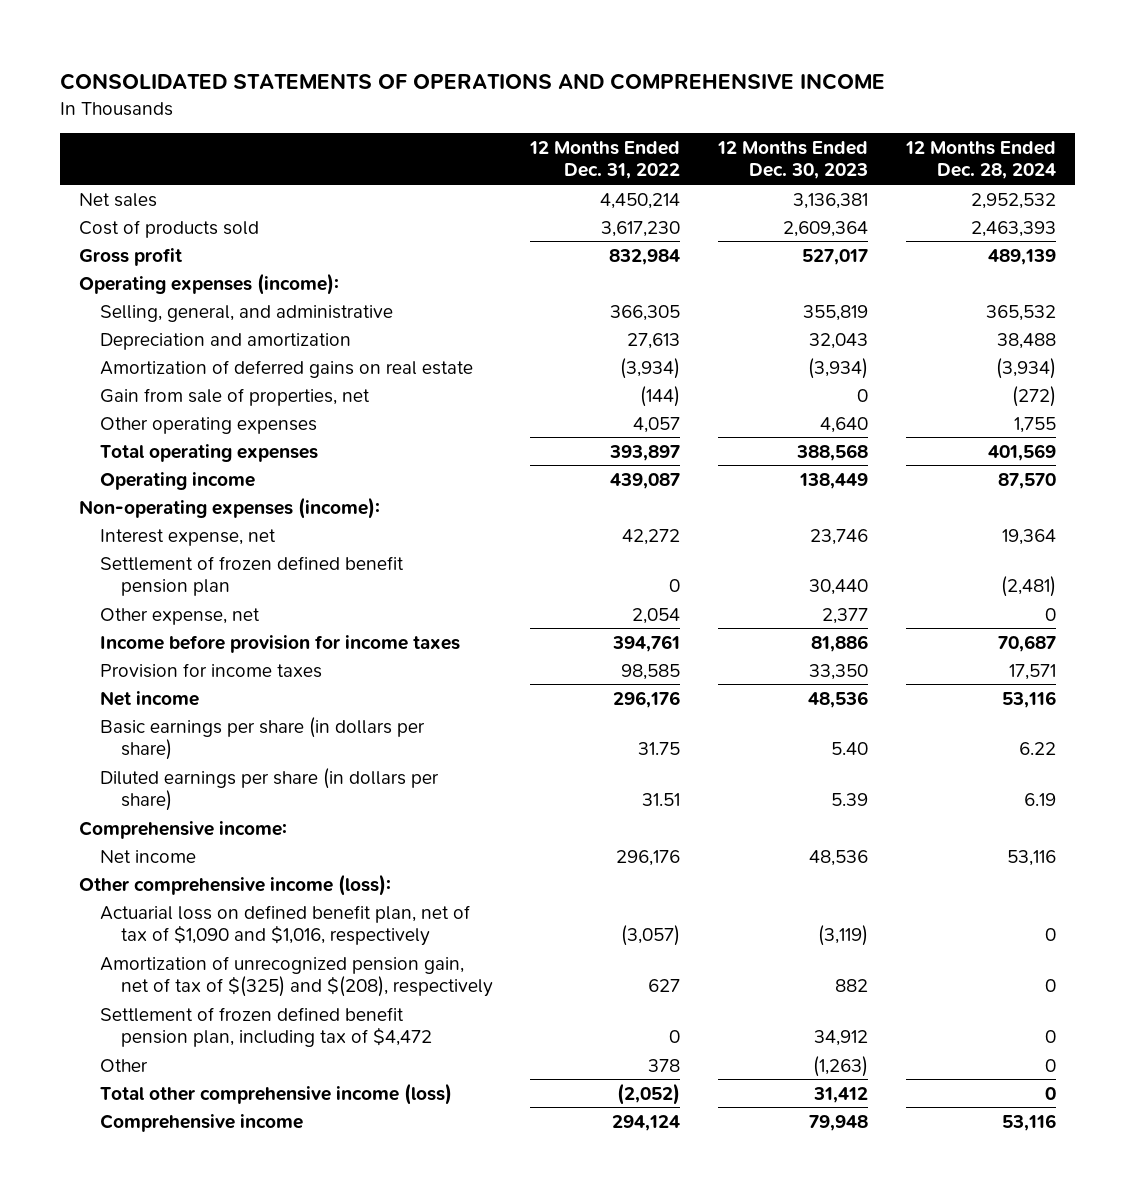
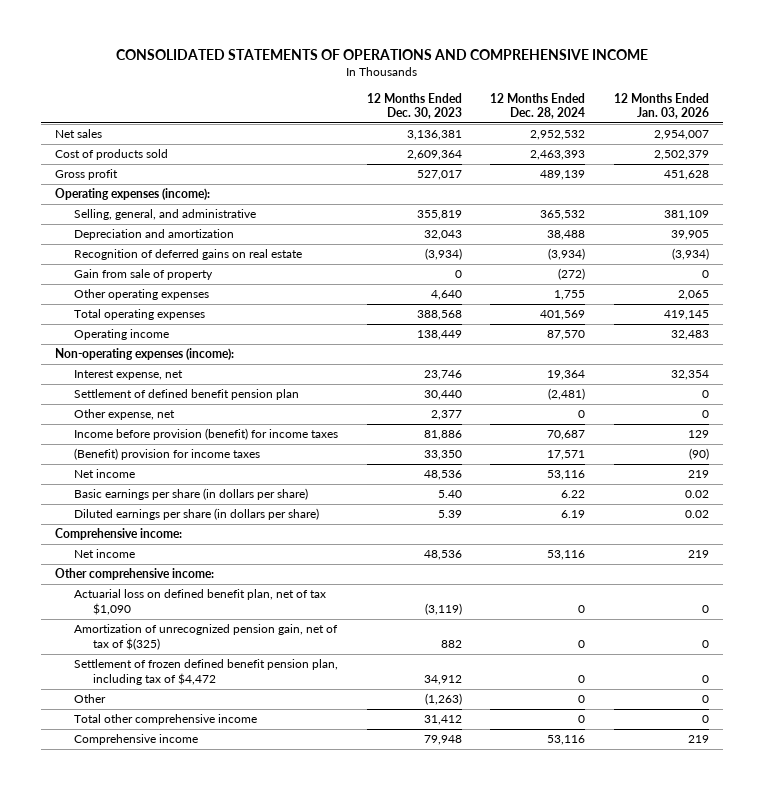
- | 12 Months Ended Dec. 31, 2022 | 12 Months Ended Dec. 30, 2023 | 12 Months Ended Dec. 28, 2024
+ | 12 Months Ended Dec. 30, 2023 | 12 Months Ended Dec. 28, 2024 | 12 Months Ended Jan. 03, 2026
- Amortization of deferred gains on real estate | (3,934) | (3,934) | (3,934)
- Gain from sale of properties, net | (144) | 0 | (272)
+ Recognition of deferred gains on real estate | (3,934) | (3,934) | (3,934)
+ Gain from sale of property | 0 | (272) | 0
- Settlement of frozen defined benefit pension plan | 0 | 30,440 | (2,481)
+ Settlement of defined benefit pension plan | 30,440 | (2,481) | 0
- Income before provision for income taxes | 394,761 | 81,886 | 70,687
- Provision for income taxes | 98,585 | 33,350 | 17,571
+ Income before provision (benefit) for income taxes | 81,886 | 70,687 | 129
+ (Benefit) provision for income taxes | 33,350 | 17,571 | (90)
- Other comprehensive income (loss):
- Actuarial loss on defined benefit plan, net of tax of $1,090 and $1,016, respectively | (3,057) | (3,119) | 0
- Amortization of unrecognized pension gain, net of tax of $(325) and $(208), respectively | 627 | 882 | 0
+ Other comprehensive income:
+ Actuarial loss on defined benefit plan, net of tax $1,090 | (3,119) | 0 | 0
+ Amortization of unrecognized pension gain, net of tax of $(325) | 882 | 0 | 0
- Total other comprehensive income (loss) | (2,052) | 31,412 | 0
+ Total other comprehensive income | 31,412 | 0 | 0

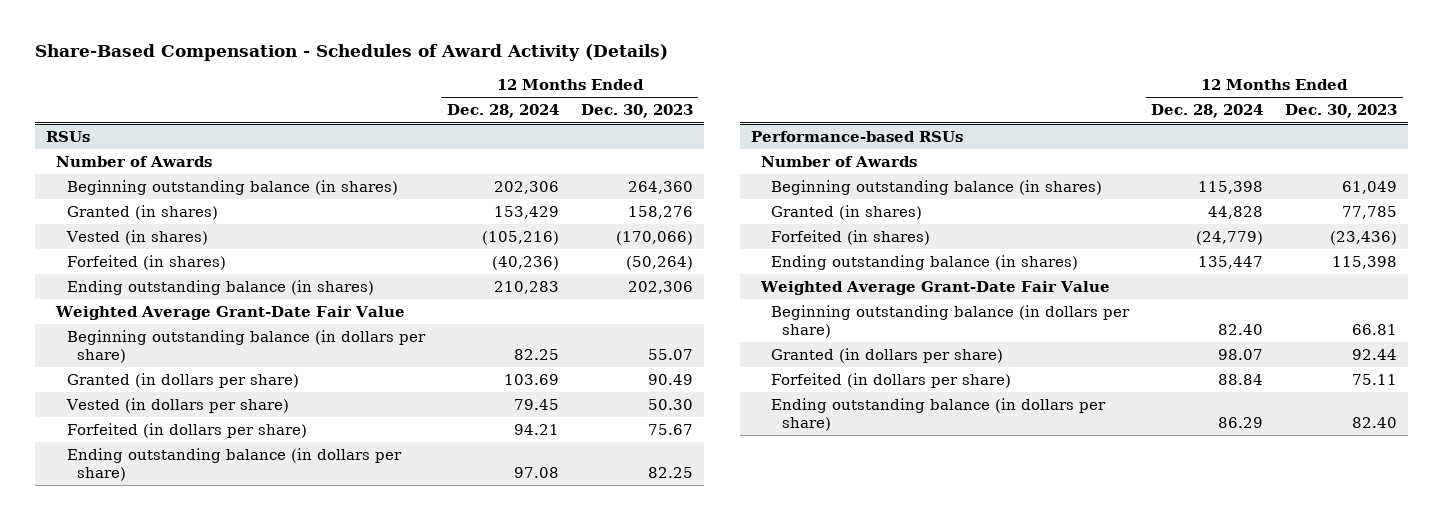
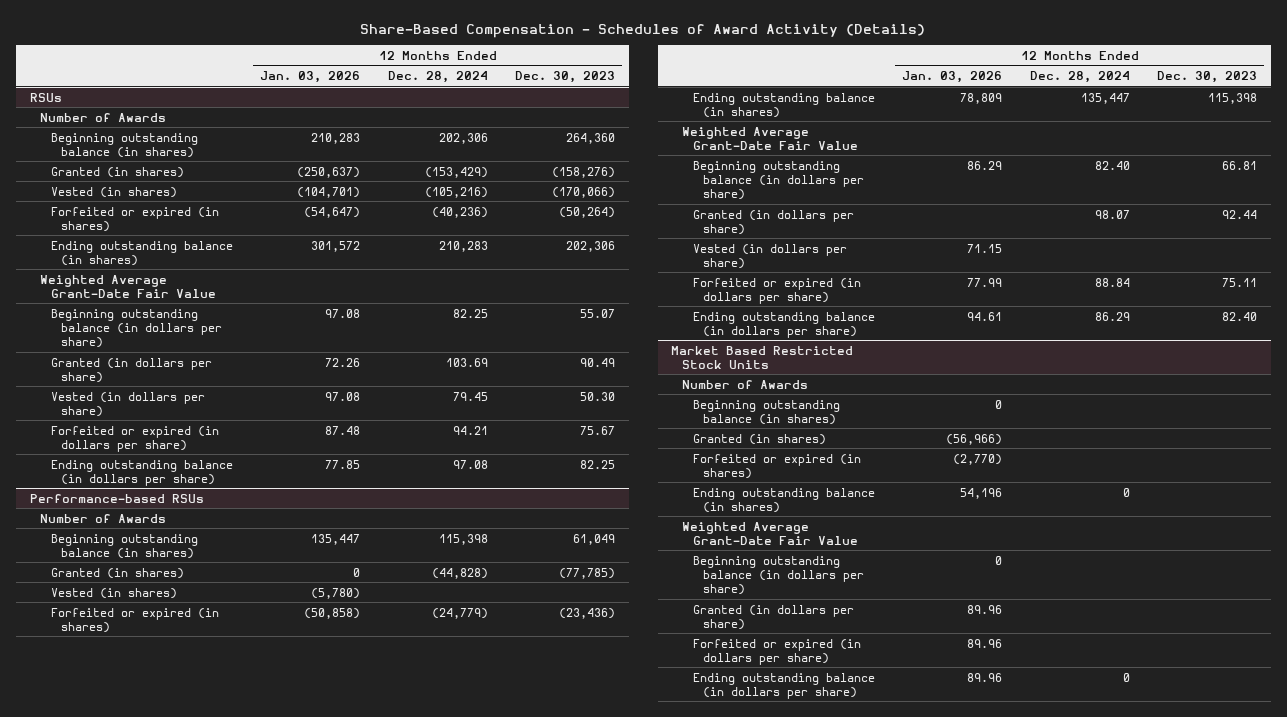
- | 12 Months Ended Dec. 28, 2024 | 12 Months Ended Dec. 30, 2023
+ | 12 Months Ended Jan. 03, 2026 | 12 Months Ended Dec. 28, 2024 | 12 Months Ended Dec. 30, 2023
@ RSUs
- Granted (in shares) | 153,429 | 158,276
+ Granted (in shares) | (250,637) | (153,429) | (158,276)
- Forfeited (in shares) | (40,236) | (50,264)
+ Forfeited or expired (in shares) | (54,647) | (40,236) | (50,264)
- Forfeited (in dollars per share) | 94.21 | 75.67
+ Forfeited or expired (in dollars per share) | 87.48 | 94.21 | 75.67
@ Performance-based RSUs
- Granted (in shares) | 44,828 | 77,785
- Forfeited (in shares) | (24,779) | (23,436)
+ Granted (in shares) | 0 | (44,828) | (77,785)
+ Vested (in shares) | (5,780) | |
+ Forfeited or expired (in shares) | (50,858) | (24,779) | (23,436)
- Forfeited (in dollars per share) | 88.84 | 75.11
+ Vested (in dollars per share) | 71.15 | |
+ Forfeited or expired (in dollars per share) | 77.99 | 88.84 | 75.11
+ Market Based Restricted Stock Units
+ Number of Awards
+ Beginning outstanding balance (in shares) | 0 | |
+ Granted (in shares) | (56,966) | |
+ Forfeited or expired (in shares) | (2,770) | |
+ Ending outstanding balance (in shares) | 54,196 | 0 |
+ Weighted Average Grant-Date Fair Value
+ Beginning outstanding balance (in dollars per share) | 0 | |
+ Granted (in dollars per share) | 89.96 | |
+ Forfeited or expired (in dollars per share) | 89.96 | |
+ Ending outstanding balance (in dollars per share) | 89.96 | 0 |

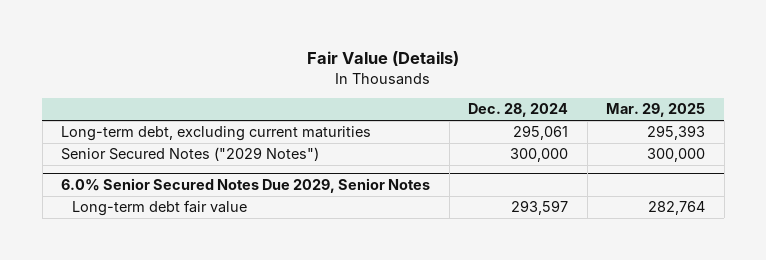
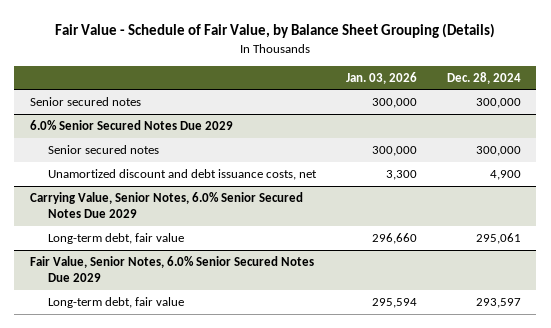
- Fair Value (Details)
+ Fair Value - Schedule of Fair Value, by Balance Sheet Grouping (Details)
- | Dec. 28, 2024 | Mar. 29, 2025
+ | Jan. 03, 2026 | Dec. 28, 2024
- Long-term debt, excluding current maturities | 295,061 | 295,393
- Senior Secured Notes ("2029 Notes") | 300,000 | 300,000
- 6.0% Senior Secured Notes Due 2029, Senior Notes
- Long-term debt fair value | 293,597 | 282,764
+ Senior secured notes | 300,000 | 300,000
+ 6.0% Senior Secured Notes Due 2029
+ Senior secured notes | 300,000 | 300,000
+ Unamortized discount and debt issuance costs, net | 3,300 | 4,900
+ Carrying Value, Senior Notes, 6.0% Senior Secured Notes Due 2029
+ Long-term debt, fair value | 296,660 | 295,061
+ Fair Value, Senior Notes, 6.0% Senior Secured Notes Due 2029
+ Long-term debt, fair value | 295,594 | 293,597

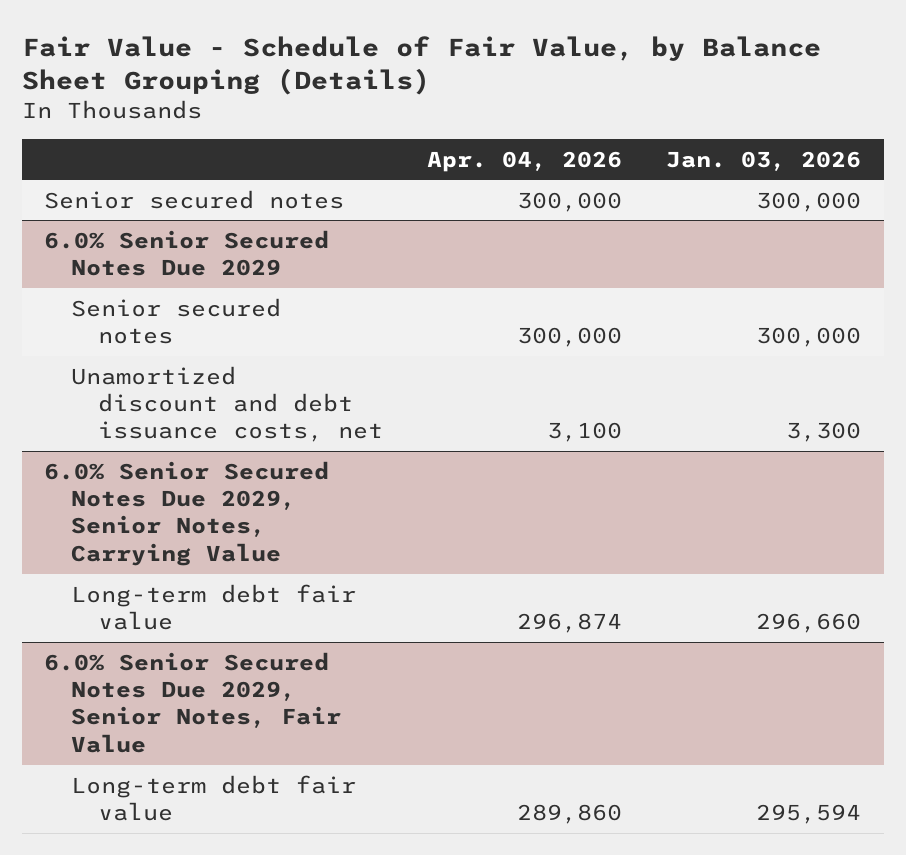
- | Jan. 03, 2026 | Dec. 28, 2024
+ | Apr. 04, 2026 | Jan. 03, 2026
- Carrying Value, Senior Notes, 6.0% Senior Secured Notes Due 2029
- Long-term debt, fair value | 296,660 | 295,061
- Fair Value, Senior Notes, 6.0% Senior Secured Notes Due 2029
- Long-term debt, fair value | 295,594 | 293,597
+ 6.0% Senior Secured Notes Due 2029, Senior Notes, Carrying Value
+ Long-term debt fair value | 296,874 | 296,660
+ 6.0% Senior Secured Notes Due 2029, Senior Notes, Fair Value
+ Long-term debt fair value | 289,860 | 295,594

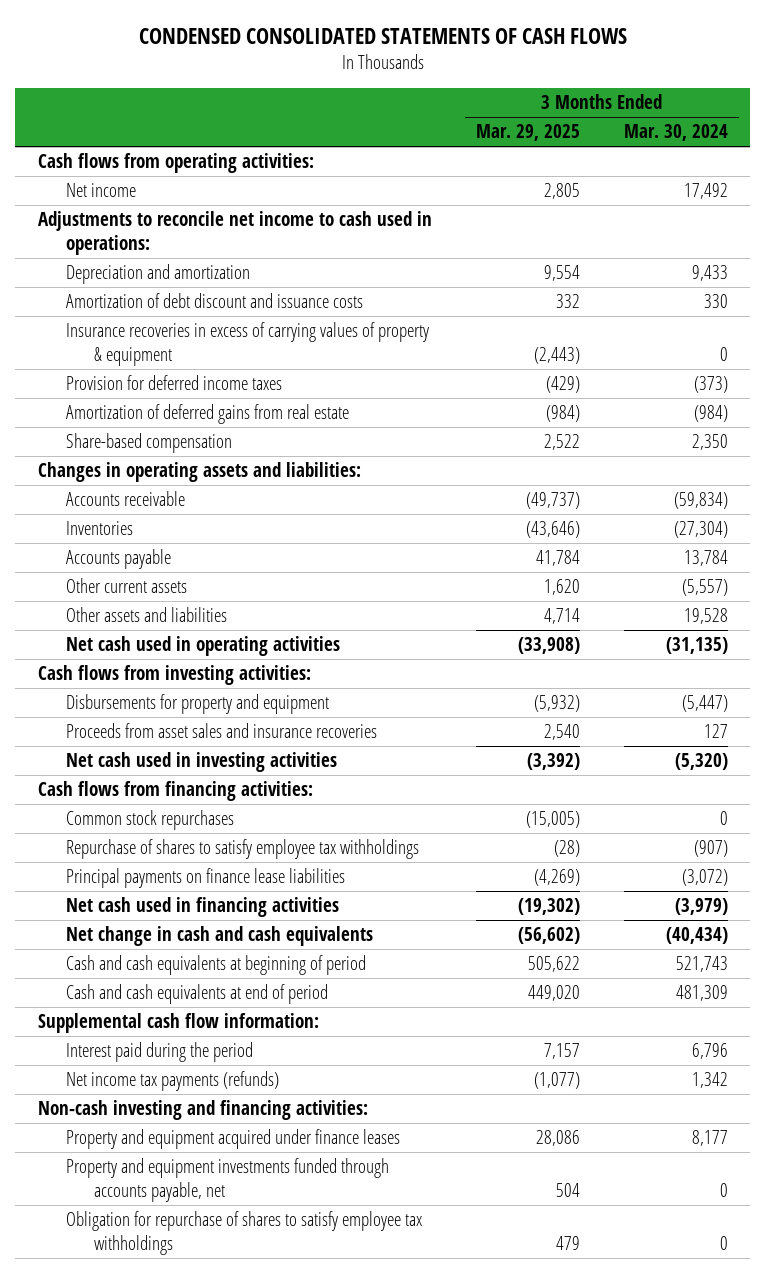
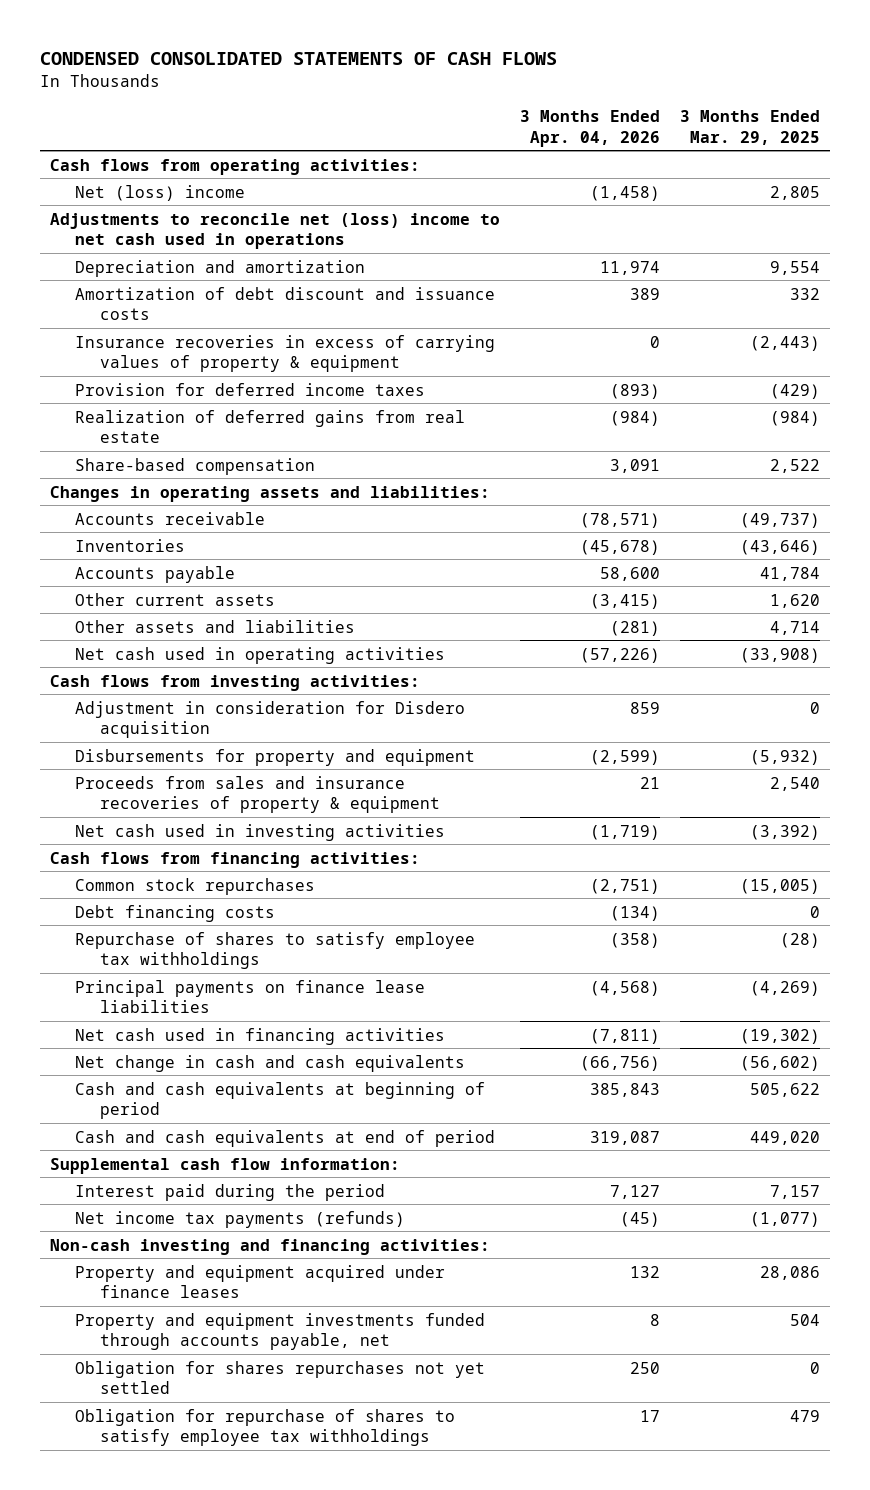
- | 3 Months Ended Mar. 29, 2025 | 3 Months Ended Mar. 30, 2024
+ | 3 Months Ended Apr. 04, 2026 | 3 Months Ended Mar. 29, 2025
- Net income | 2,805 | 17,492
- Adjustments to reconcile net income to cash used in operations:
+ Net (loss) income | (1,458) | 2,805
+ Adjustments to reconcile net (loss) income to net cash used in operations
- Amortization of deferred gains from real estate | (984) | (984)
+ Realization of deferred gains from real estate | (984) | (984)
+ Adjustment in consideration for Disdero acquisition | 859 | 0
- Proceeds from asset sales and insurance recoveries | 2,540 | 127
+ Proceeds from sales and insurance recoveries of property & equipment | 21 | 2,540
+ Debt financing costs | (134) | 0
+ Obligation for shares repurchases not yet settled | 250 | 0

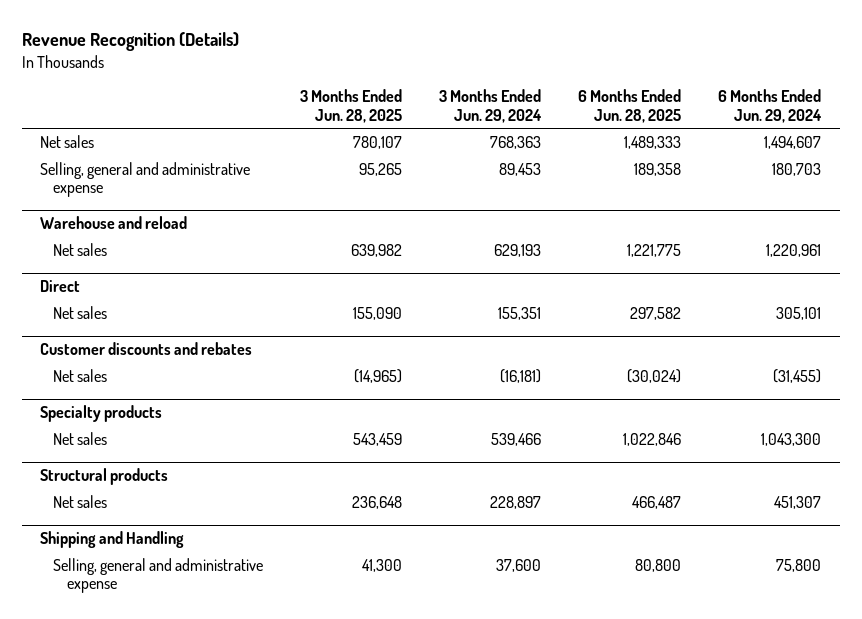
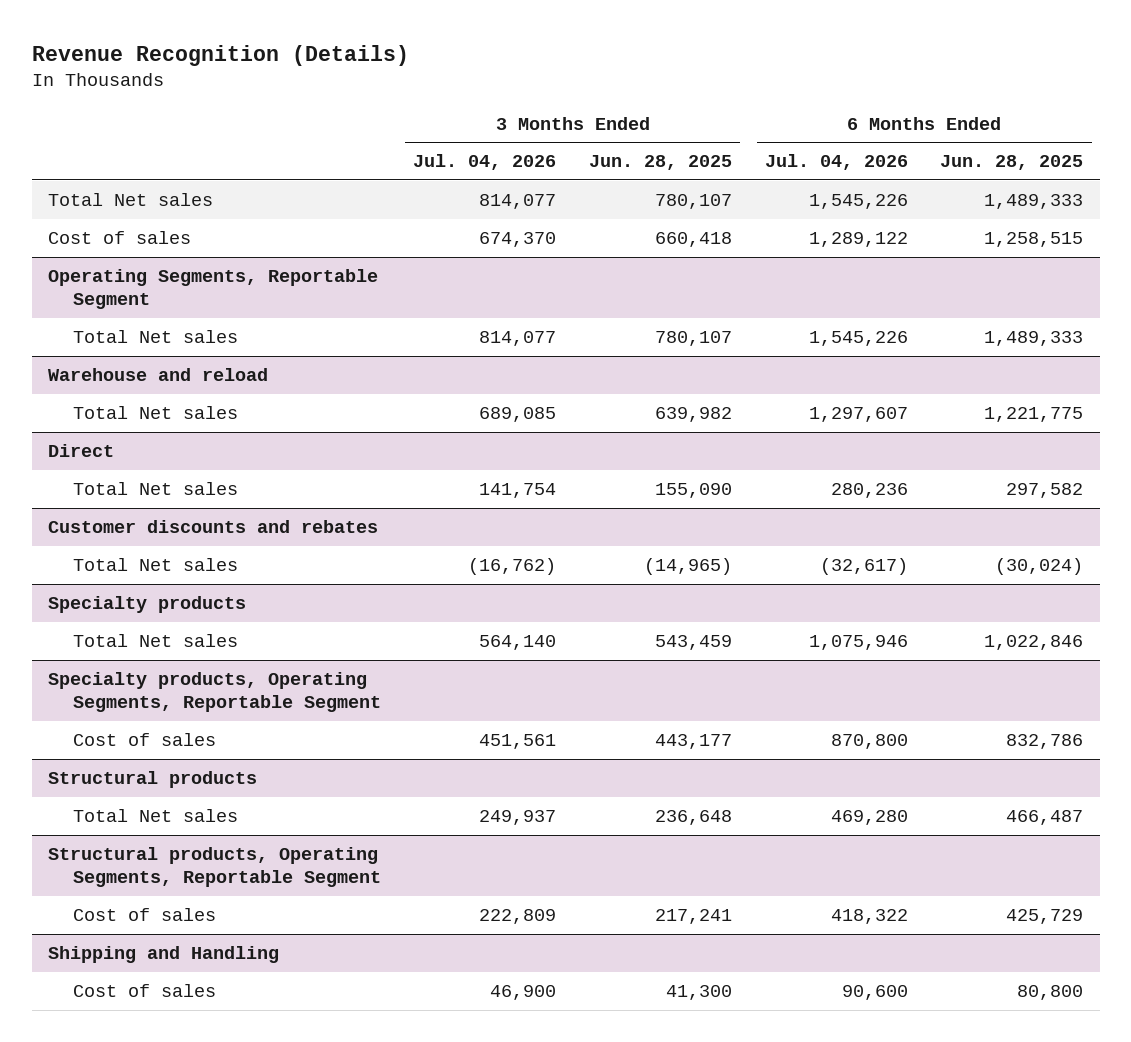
- | 3 Months Ended Jun. 28, 2025 | 3 Months Ended Jun. 29, 2024 | 6 Months Ended Jun. 28, 2025 | 6 Months Ended Jun. 29, 2024
+ | 3 Months Ended Jul. 04, 2026 | 3 Months Ended Jun. 28, 2025 | 6 Months Ended Jul. 04, 2026 | 6 Months Ended Jun. 28, 2025
- Net sales | 780,107 | 768,363 | 1,489,333 | 1,494,607
- Selling, general and administrative expense | 95,265 | 89,453 | 189,358 | 180,703
+ Total Net sales | 814,077 | 780,107 | 1,545,226 | 1,489,333
+ Cost of sales | 674,370 | 660,418 | 1,289,122 | 1,258,515
+ Operating Segments, Reportable Segment
+ Total Net sales | 814,077 | 780,107 | 1,545,226 | 1,489,333
@ Warehouse and reload
- Net sales | 639,982 | 629,193 | 1,221,775 | 1,220,961
+ Total Net sales | 689,085 | 639,982 | 1,297,607 | 1,221,775
@ Direct
- Net sales | 155,090 | 155,351 | 297,582 | 305,101
+ Total Net sales | 141,754 | 155,090 | 280,236 | 297,582
@ Customer discounts and rebates
- Net sales | (14,965) | (16,181) | (30,024) | (31,455)
+ Total Net sales | (16,762) | (14,965) | (32,617) | (30,024)
@ Specialty products
- Net sales | 543,459 | 539,466 | 1,022,846 | 1,043,300
+ Total Net sales | 564,140 | 543,459 | 1,075,946 | 1,022,846
+ Specialty products, Operating Segments, Reportable Segment
+ Cost of sales | 451,561 | 443,177 | 870,800 | 832,786
@ Structural products
- Net sales | 236,648 | 228,897 | 466,487 | 451,307
+ Total Net sales | 249,937 | 236,648 | 469,280 | 466,487
+ Structural products, Operating Segments, Reportable Segment
+ Cost of sales | 222,809 | 217,241 | 418,322 | 425,729
@ Shipping and Handling
- Selling, general and administrative expense | 41,300 | 37,600 | 80,800 | 75,800
+ Cost of sales | 46,900 | 41,300 | 90,600 | 80,800

